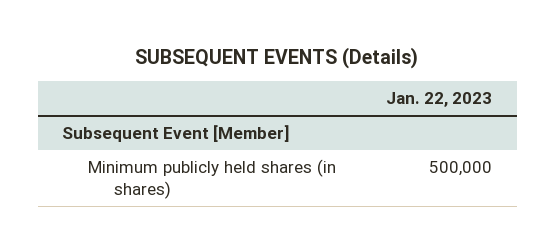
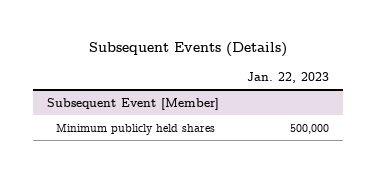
- SUBSEQUENT EVENTS (Details)
+ Subsequent Events (Details)
@ Subsequent Event [Member]
- Minimum publicly held shares (in shares) | 500,000
+ Minimum publicly held shares | 500,000

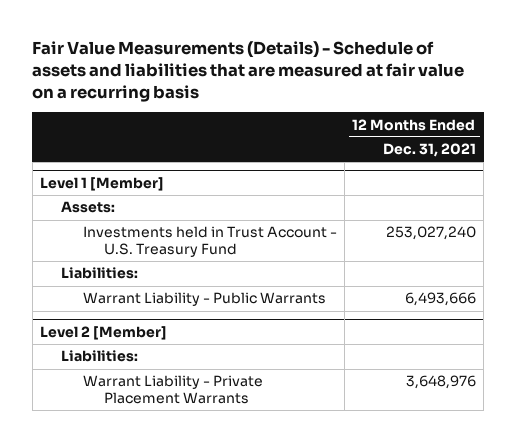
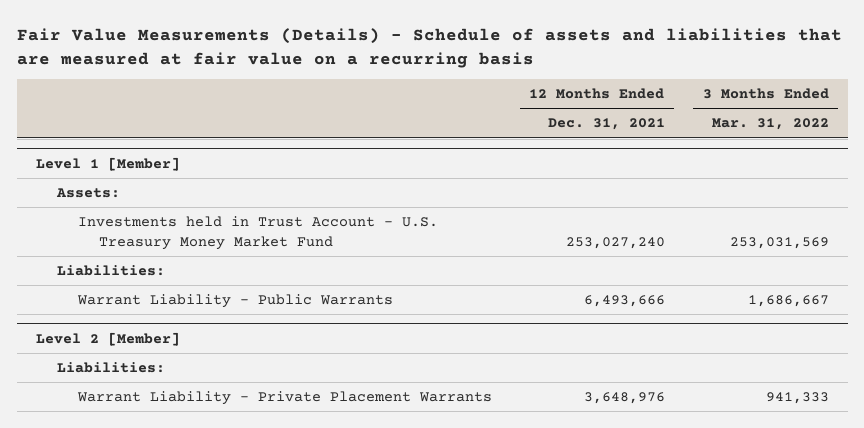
- | 12 Months Ended Dec. 31, 2021
+ | 12 Months Ended Dec. 31, 2021 | 3 Months Ended Mar. 31, 2022
@ Level 1 [Member]
- Investments held in Trust Account - U.S. Treasury Fund | 253,027,240
+ Investments held in Trust Account - U.S. Treasury Money Market Fund | 253,027,240 | 253,031,569

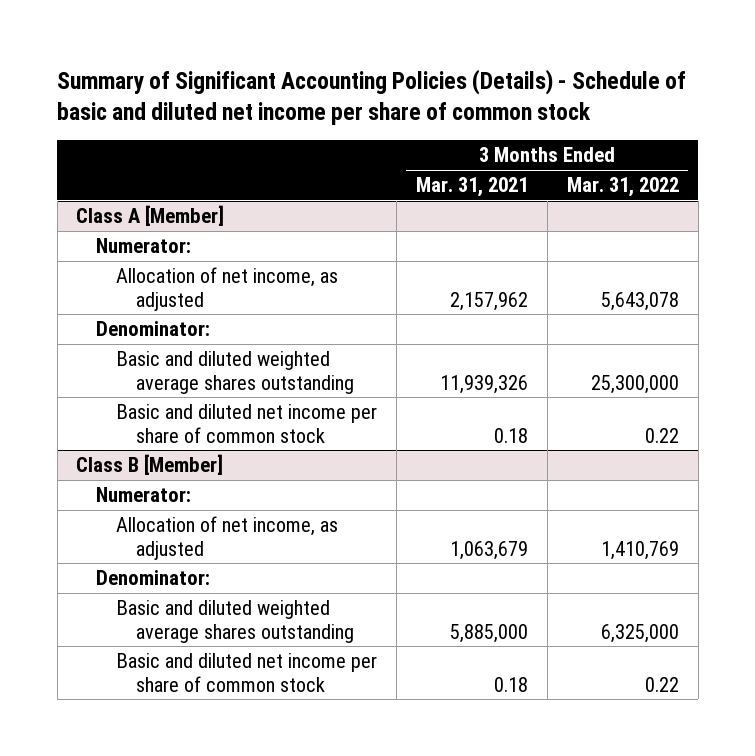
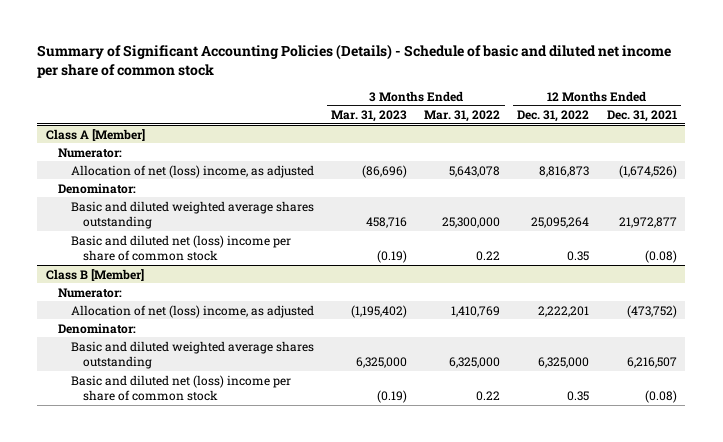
- | 3 Months Ended Mar. 31, 2021 | 3 Months Ended Mar. 31, 2022
+ | 3 Months Ended Mar. 31, 2023 | 3 Months Ended Mar. 31, 2022 | 12 Months Ended Dec. 31, 2022 | 12 Months Ended Dec. 31, 2021
@ Class A [Member]
- Allocation of net income, as adjusted | 2,157,962 | 5,643,078
+ Allocation of net (loss) income, as adjusted | (86,696) | 5,643,078 | 8,816,873 | (1,674,526)
- Basic and diluted net income per share of common stock | 0.18 | 0.22
+ Basic and diluted net (loss) income per share of common stock | (0.19) | 0.22 | 0.35 | (0.08)
@ Class B [Member]
- Allocation of net income, as adjusted | 1,063,679 | 1,410,769
+ Allocation of net (loss) income, as adjusted | (1,195,402) | 1,410,769 | 2,222,201 | (473,752)
- Basic and diluted net income per share of common stock | 0.18 | 0.22
+ Basic and diluted net (loss) income per share of common stock | (0.19) | 0.22 | 0.35 | (0.08)

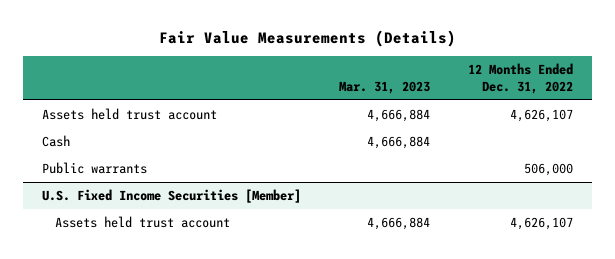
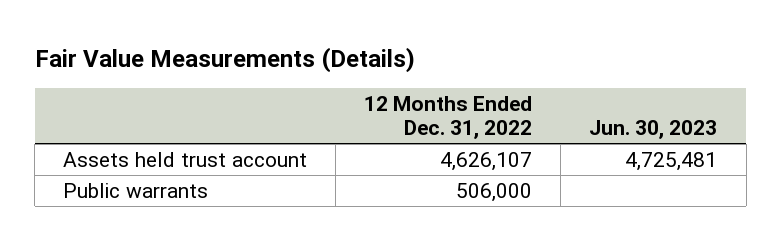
- | Mar. 31, 2023 | 12 Months Ended Dec. 31, 2022
+ | 12 Months Ended Dec. 31, 2022 | Jun. 30, 2023
- Cash | 4,666,884 |
- U.S. Fixed Income Securities [Member]
- Assets held trust account | 4,666,884 | 4,626,107

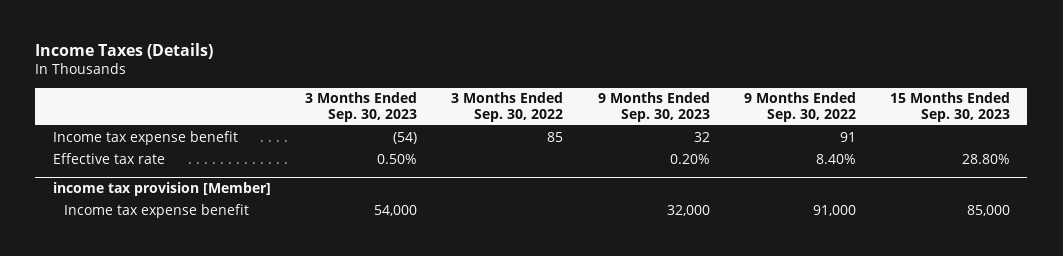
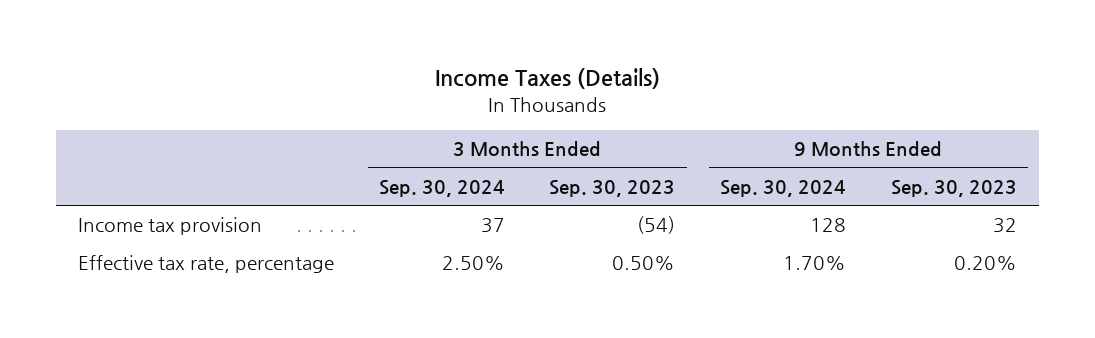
- | 3 Months Ended Sep. 30, 2023 | 3 Months Ended Sep. 30, 2022 | 9 Months Ended Sep. 30, 2023 | 9 Months Ended Sep. 30, 2022 | 15 Months Ended Sep. 30, 2023
+ | 3 Months Ended Sep. 30, 2024 | 3 Months Ended Sep. 30, 2023 | 9 Months Ended Sep. 30, 2024 | 9 Months Ended Sep. 30, 2023
- Income tax expense benefit | (54) | 85 | 32 | 91 |
- Effective tax rate | 0.50% | | 0.20% | 8.40% | 28.80%
- income tax provision [Member]
- Income tax expense benefit | 54,000 | | 32,000 | 91,000 | 85,000
+ Income tax provision | 37 | (54) | 128 | 32
+ Effective tax rate, percentage | 2.50% | 0.50% | 1.70% | 0.20%

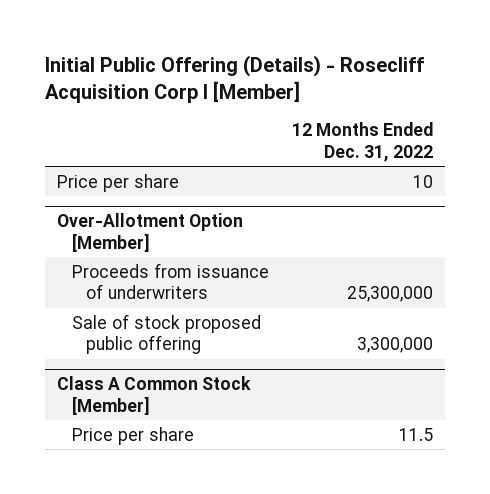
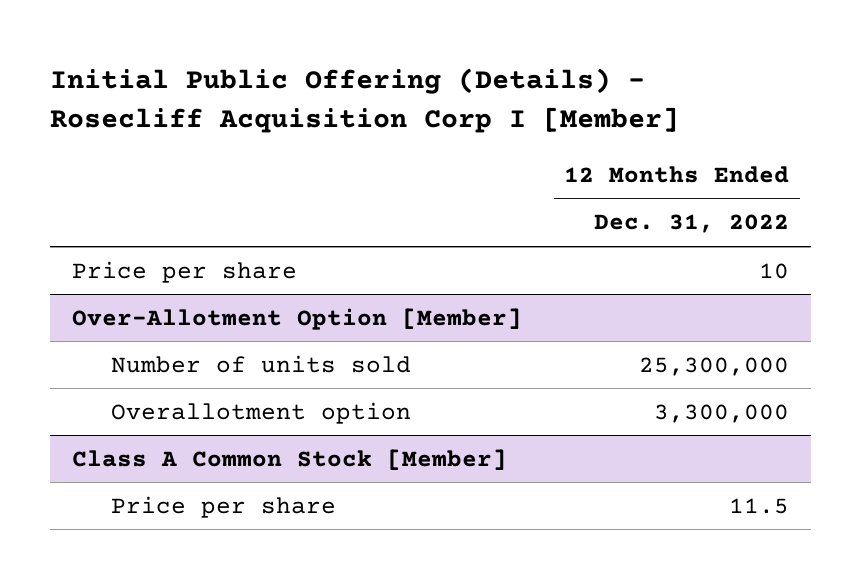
@ Over-Allotment Option [Member]
- Proceeds from issuance of underwriters | 25,300,000
- Sale of stock proposed public offering | 3,300,000
+ Number of units sold | 25,300,000
+ Overallotment option | 3,300,000

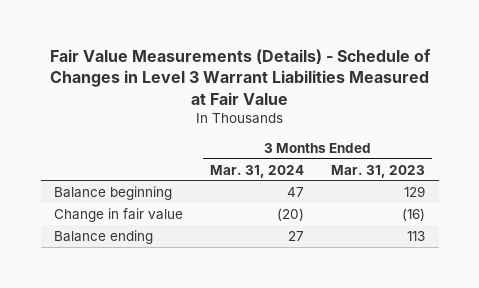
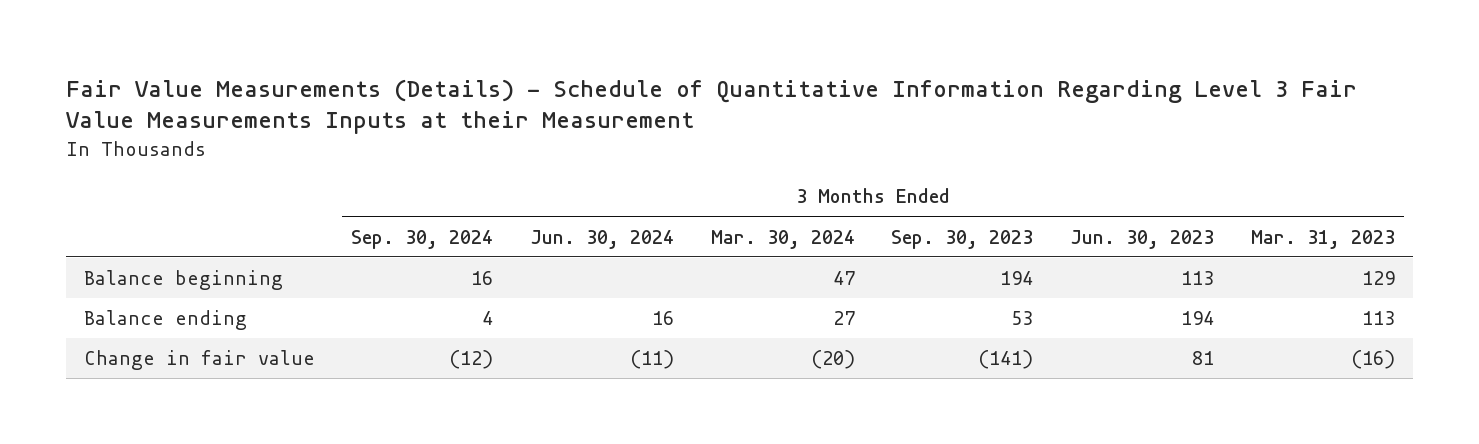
- Fair Value Measurements (Details) - Schedule of Changes in Level 3 Warrant Liabilities Measured at Fair Value
+ Fair Value Measurements (Details) - Schedule of Quantitative Information Regarding Level 3 Fair Value Measurements Inputs at their Measurement
- | 3 Months Ended Mar. 31, 2024 | 3 Months Ended Mar. 31, 2023
+ | 3 Months Ended Sep. 30, 2024 | 3 Months Ended Jun. 30, 2024 | 3 Months Ended Mar. 30, 2024 | 3 Months Ended Sep. 30, 2023 | 3 Months Ended Jun. 30, 2023 | 3 Months Ended Mar. 31, 2023
moved down: Change in fair value | (12) | (11) | (20) | (141) | 81 | (16)

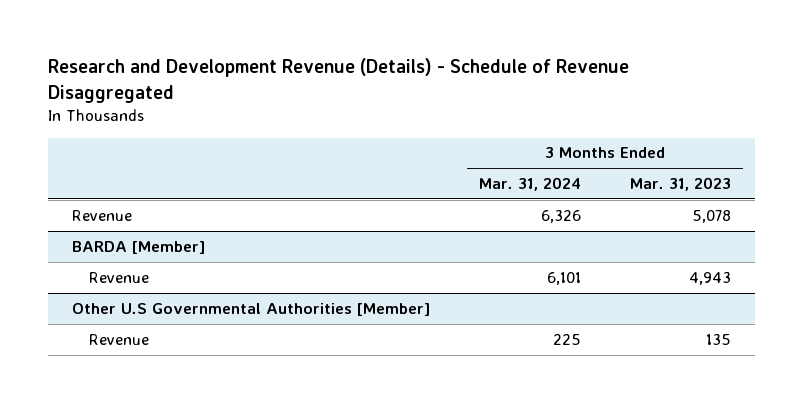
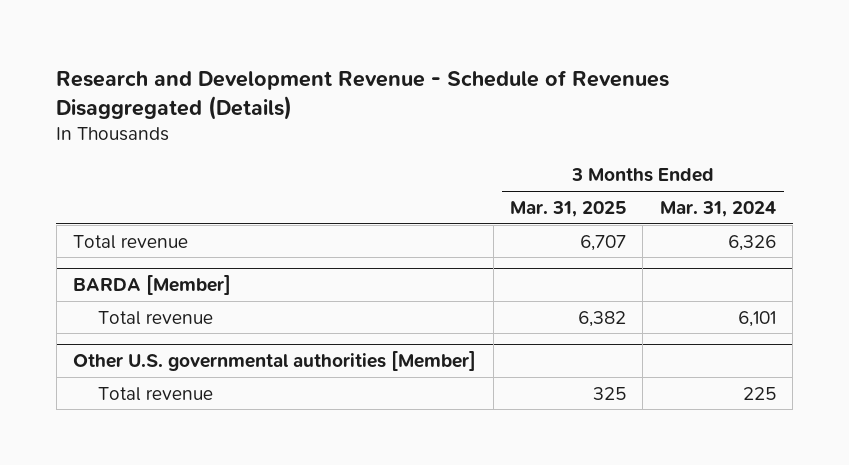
- Research and Development Revenue (Details) - Schedule of Revenue Disaggregated
+ Research and Development Revenue - Schedule of Revenues Disaggregated (Details)
- | 3 Months Ended Mar. 31, 2024 | 3 Months Ended Mar. 31, 2023
+ | 3 Months Ended Mar. 31, 2025 | 3 Months Ended Mar. 31, 2024
- Revenue | 6,326 | 5,078
+ Total revenue | 6,707 | 6,326
@ BARDA [Member]
- Revenue | 6,101 | 4,943
- Other U.S Governmental Authorities [Member]
- Revenue | 225 | 135
@ BARDA [Member]
+ Total revenue | 6,382 | 6,101
+ Other U.S. governmental authorities [Member]
+ Total revenue | 325 | 225

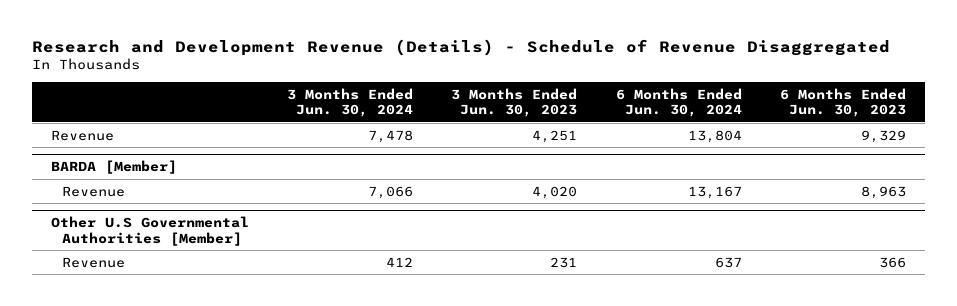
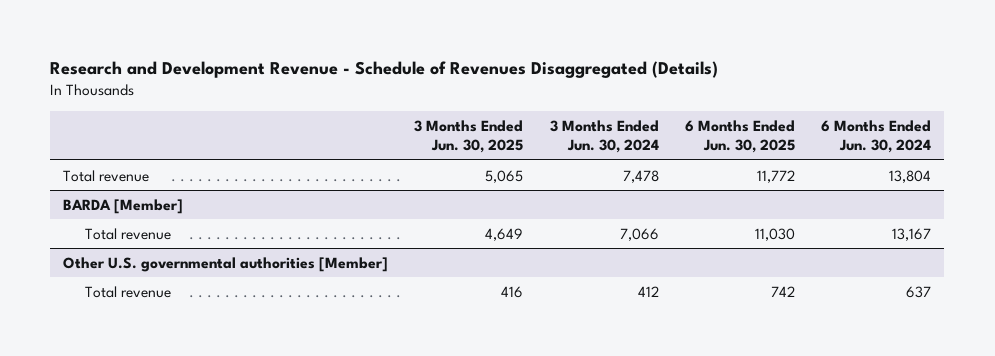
- Research and Development Revenue (Details) - Schedule of Revenue Disaggregated
+ Research and Development Revenue - Schedule of Revenues Disaggregated (Details)
- | 3 Months Ended Jun. 30, 2024 | 3 Months Ended Jun. 30, 2023 | 6 Months Ended Jun. 30, 2024 | 6 Months Ended Jun. 30, 2023
+ | 3 Months Ended Jun. 30, 2025 | 3 Months Ended Jun. 30, 2024 | 6 Months Ended Jun. 30, 2025 | 6 Months Ended Jun. 30, 2024
- Revenue | 7,478 | 4,251 | 13,804 | 9,329
+ Total revenue | 5,065 | 7,478 | 11,772 | 13,804
@ BARDA [Member]
- Revenue | 7,066 | 4,020 | 13,167 | 8,963
- Other U.S Governmental Authorities [Member]
- Revenue | 412 | 231 | 637 | 366
@ BARDA [Member]
+ Total revenue | 4,649 | 7,066 | 11,030 | 13,167
+ Other U.S. governmental authorities [Member]
+ Total revenue | 416 | 412 | 742 | 637

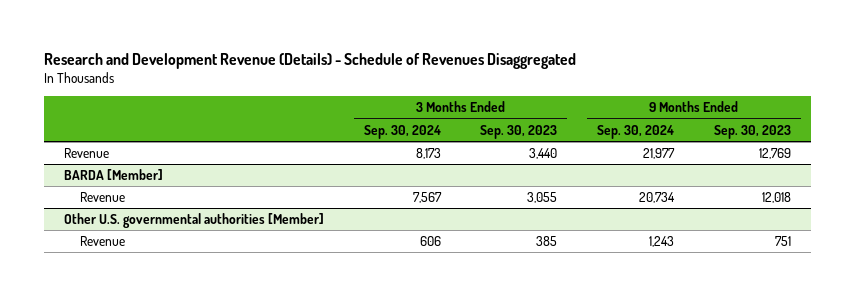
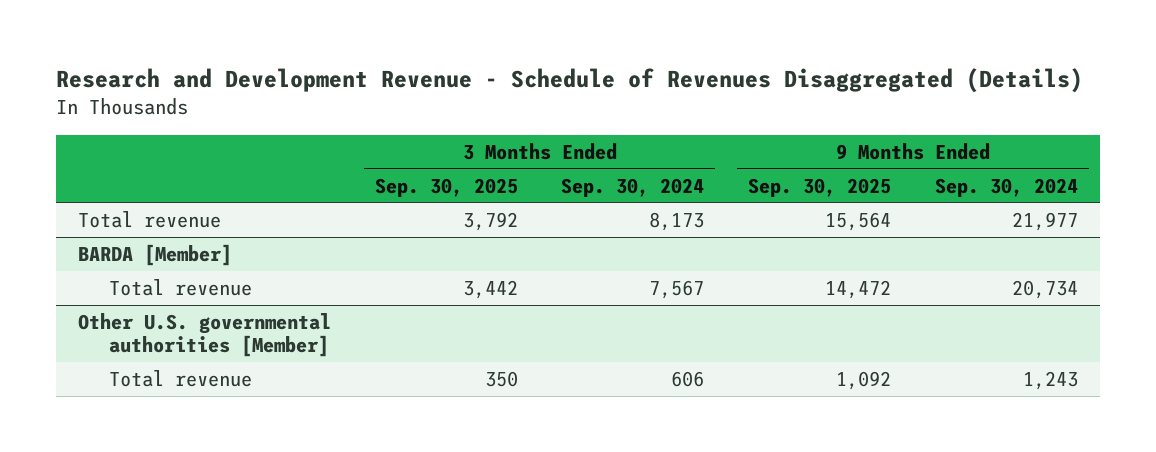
- Research and Development Revenue (Details) - Schedule of Revenues Disaggregated
+ Research and Development Revenue - Schedule of Revenues Disaggregated (Details)
- | 3 Months Ended Sep. 30, 2024 | 3 Months Ended Sep. 30, 2023 | 9 Months Ended Sep. 30, 2024 | 9 Months Ended Sep. 30, 2023
+ | 3 Months Ended Sep. 30, 2025 | 3 Months Ended Sep. 30, 2024 | 9 Months Ended Sep. 30, 2025 | 9 Months Ended Sep. 30, 2024
- Revenue | 8,173 | 3,440 | 21,977 | 12,769
+ Total revenue | 3,792 | 8,173 | 15,564 | 21,977
@ BARDA [Member]
- Revenue | 7,567 | 3,055 | 20,734 | 12,018
+ Total revenue | 3,442 | 7,567 | 14,472 | 20,734
@ Other U.S. governmental authorities [Member]
- Revenue | 606 | 385 | 1,243 | 751
+ Total revenue | 350 | 606 | 1,092 | 1,243

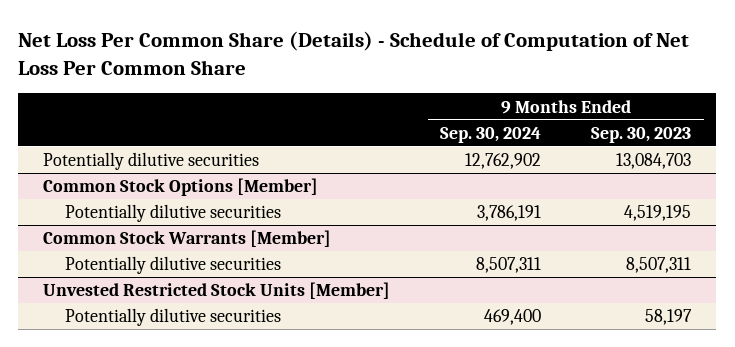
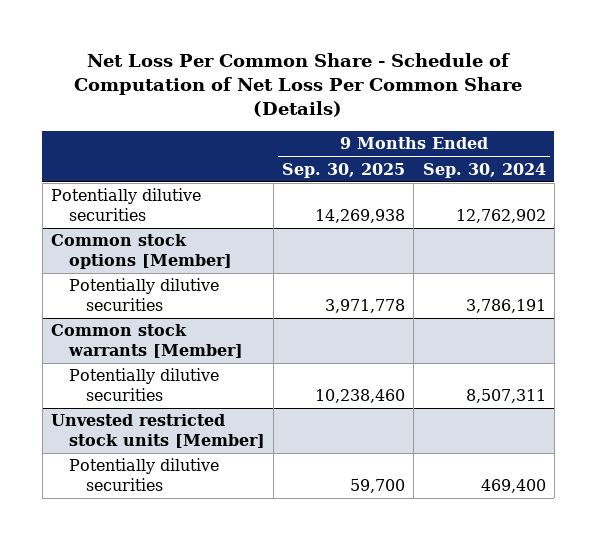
- Net Loss Per Common Share (Details) - Schedule of Computation of Net Loss Per Common Share
+ Net Loss Per Common Share - Schedule of Computation of Net Loss Per Common Share (Details)
- | 9 Months Ended Sep. 30, 2024 | 9 Months Ended Sep. 30, 2023
+ | 9 Months Ended Sep. 30, 2025 | 9 Months Ended Sep. 30, 2024
- Common Stock Options [Member]
+ Common stock options [Member]
- Common Stock Warrants [Member]
+ Common stock warrants [Member]
- Unvested Restricted Stock Units [Member]
+ Unvested restricted stock units [Member]

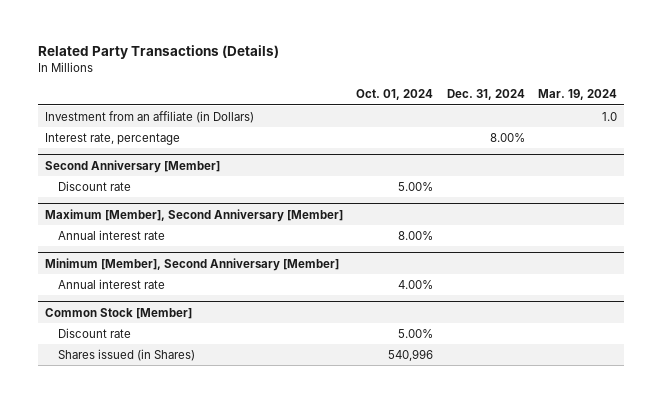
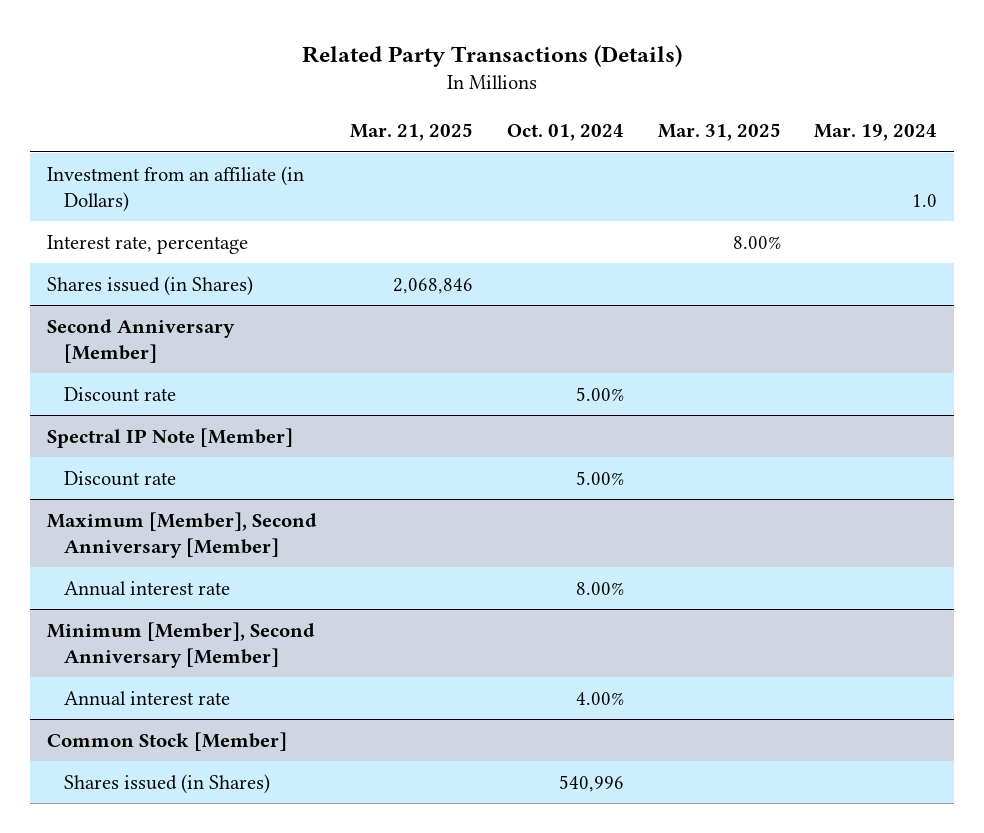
- | Oct. 01, 2024 | Dec. 31, 2024 | Mar. 19, 2024
+ | Mar. 21, 2025 | Oct. 01, 2024 | Mar. 31, 2025 | Mar. 19, 2024
+ Shares issued (in Shares) | 2,068,846 | | |
+ Spectral IP Note [Member]
+ Discount rate | | 5.00% | |
@ Common Stock [Member]
- Discount rate | 5.00% | |

